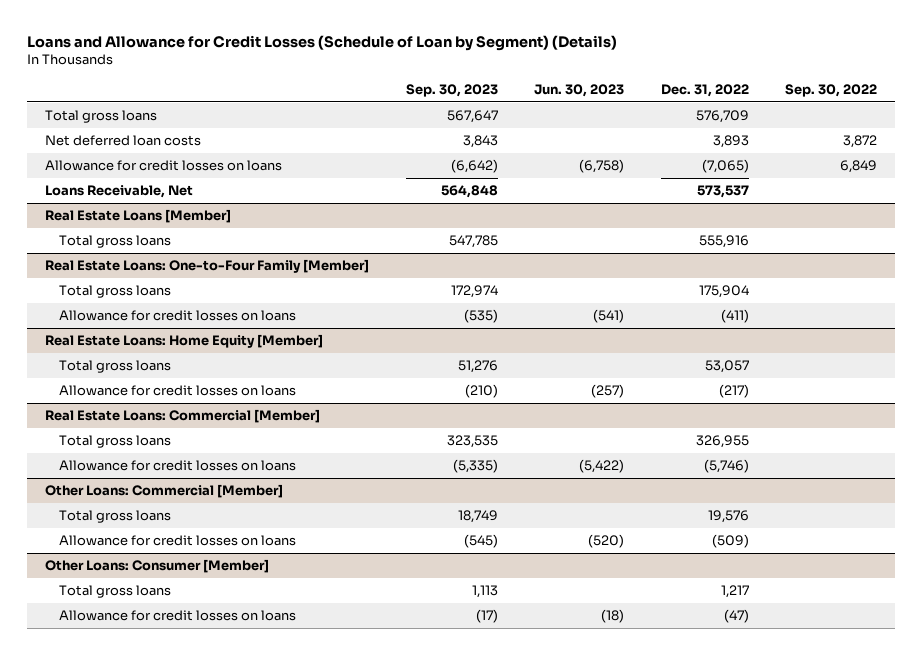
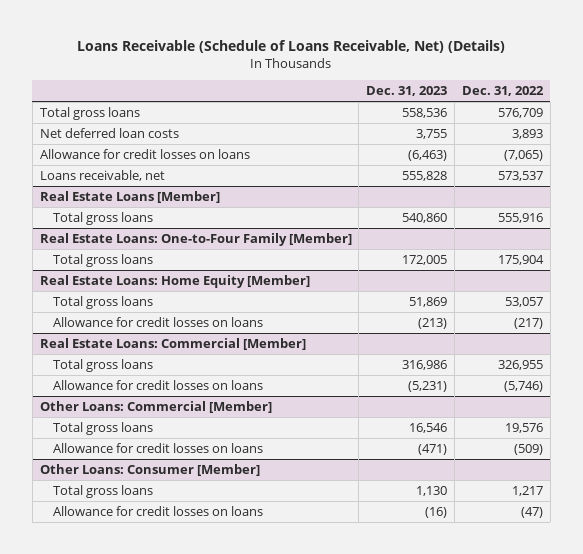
- Loans and Allowance for Credit Losses (Schedule of Loan by Segment) (Details)
+ Loans Receivable (Schedule of Loans Receivable, Net) (Details)
- | Sep. 30, 2023 | Jun. 30, 2023 | Dec. 31, 2022 | Sep. 30, 2022
+ | Dec. 31, 2023 | Dec. 31, 2022
- Loans Receivable, Net | 564,848 | | 573,537 |
+ Loans receivable, net | 555,828 | 573,537
@ Real Estate Loans: One-to-Four Family [Member]
- Allowance for credit losses on loans | (535) | (541) | (411) |

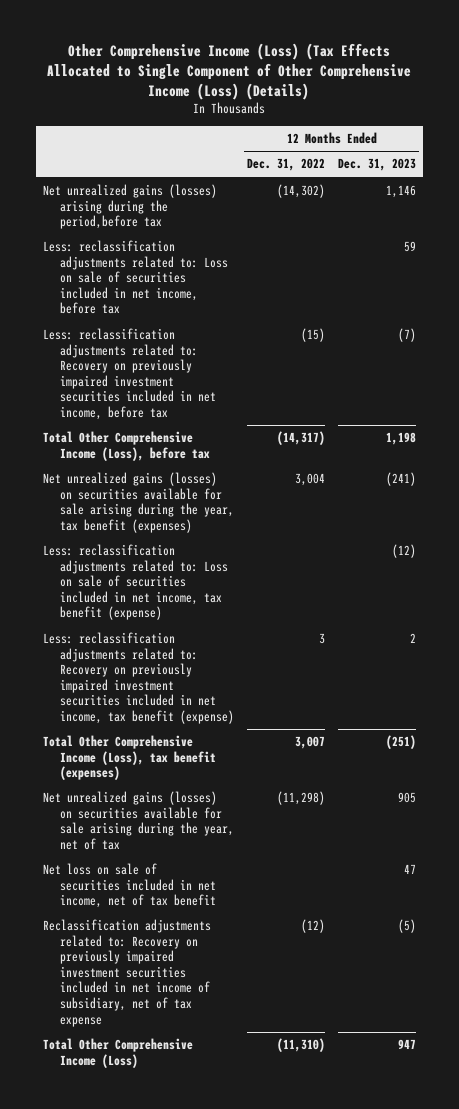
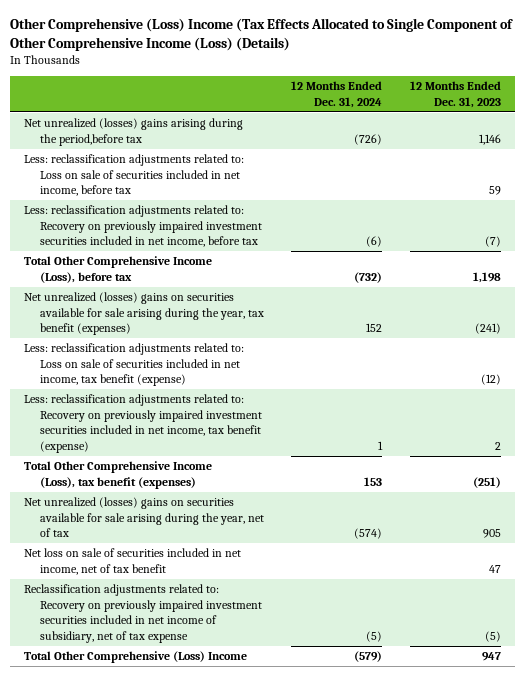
- Other Comprehensive Income (Loss) (Tax Effects Allocated to Single Component of Other Comprehensive Income (Loss) (Details)
+ Other Comprehensive (Loss) Income (Tax Effects Allocated to Single Component of Other Comprehensive Income (Loss) (Details)
- | 12 Months Ended Dec. 31, 2022 | 12 Months Ended Dec. 31, 2023
+ | 12 Months Ended Dec. 31, 2024 | 12 Months Ended Dec. 31, 2023
- Net unrealized gains (losses) arising during the period,before tax | (14,302) | 1,146
+ Net unrealized (losses) gains arising during the period,before tax | (726) | 1,146
- Net unrealized gains (losses) on securities available for sale arising during the year, tax benefit (expenses) | 3,004 | (241)
+ Net unrealized (losses) gains on securities available for sale arising during the year, tax benefit (expenses) | 152 | (241)
- Net unrealized gains (losses) on securities available for sale arising during the year, net of tax | (11,298) | 905
+ Net unrealized (losses) gains on securities available for sale arising during the year, net of tax | (574) | 905
- Total Other Comprehensive Income (Loss) | (11,310) | 947
+ Total Other Comprehensive (Loss) Income | (579) | 947

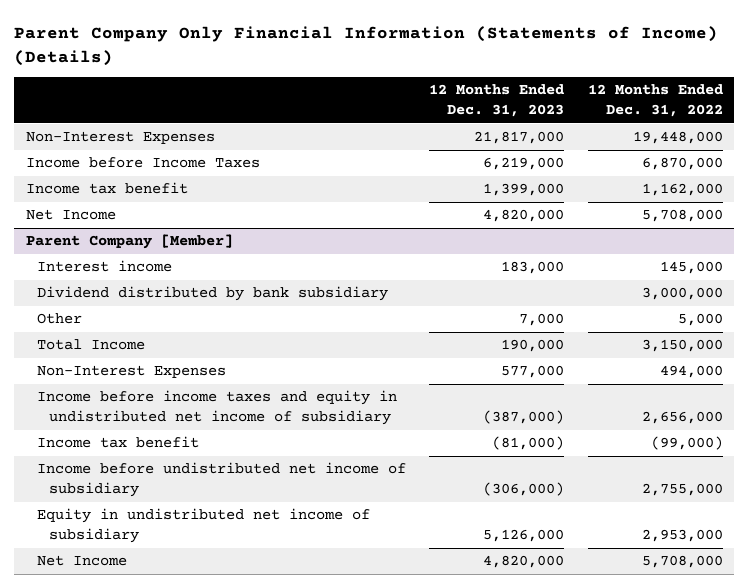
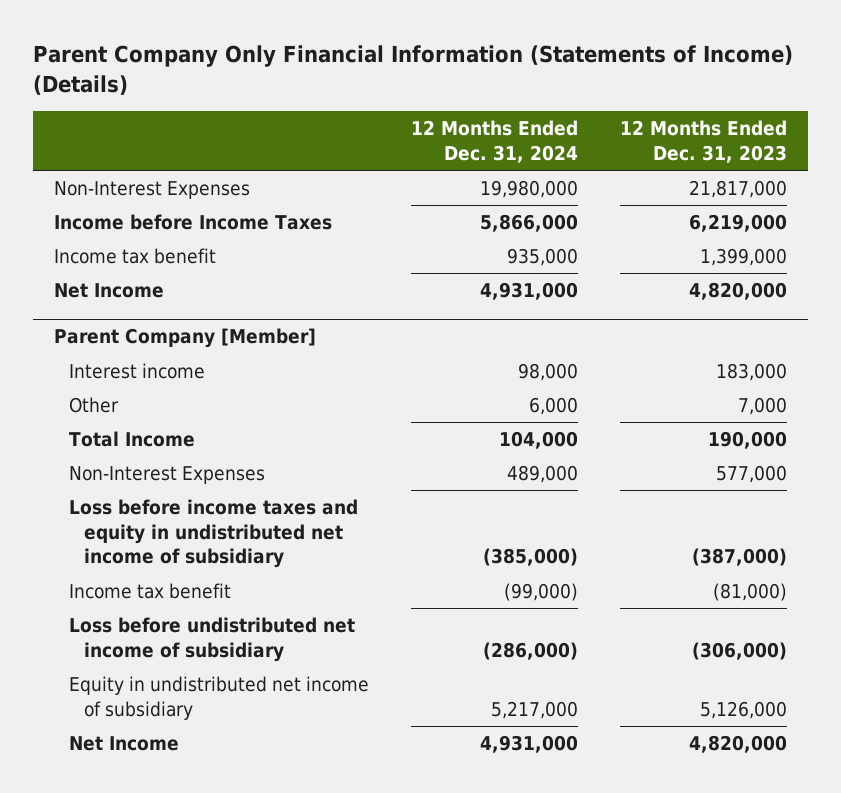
- | 12 Months Ended Dec. 31, 2023 | 12 Months Ended Dec. 31, 2022
+ | 12 Months Ended Dec. 31, 2024 | 12 Months Ended Dec. 31, 2023
@ Parent Company [Member]
- Dividend distributed by bank subsidiary | | 3,000,000
- Income before income taxes and equity in undistributed net income of subsidiary | (387,000) | 2,656,000
+ Loss before income taxes and equity in undistributed net income of subsidiary | (385,000) | (387,000)
- Income before undistributed net income of subsidiary | (306,000) | 2,755,000
+ Loss before undistributed net income of subsidiary | (286,000) | (306,000)

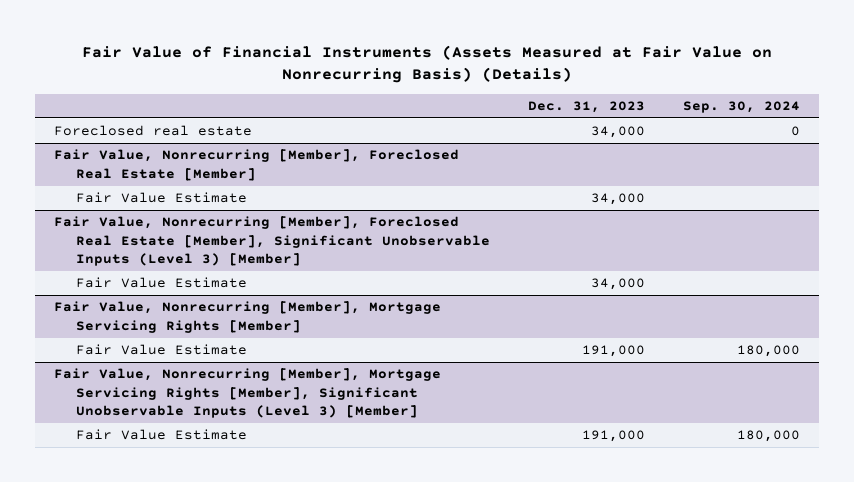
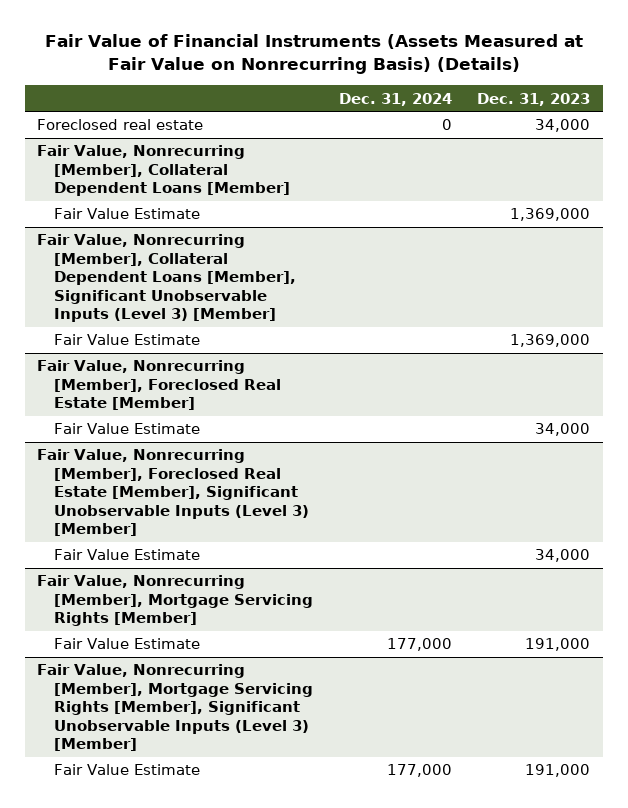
- | Dec. 31, 2023 | Sep. 30, 2024
+ | Dec. 31, 2024 | Dec. 31, 2023
+ Fair Value, Nonrecurring [Member], Collateral Dependent Loans [Member]
+ Fair Value Estimate | | 1,369,000
+ Fair Value, Nonrecurring [Member], Collateral Dependent Loans [Member], Significant Unobservable Inputs (Level 3) [Member]
+ Fair Value Estimate | | 1,369,000

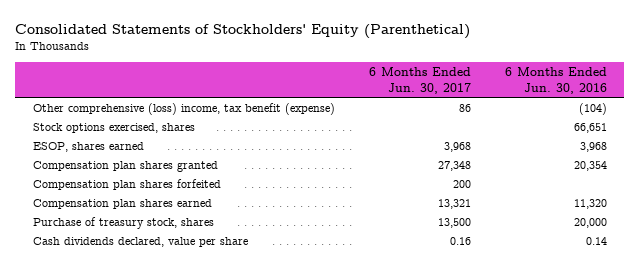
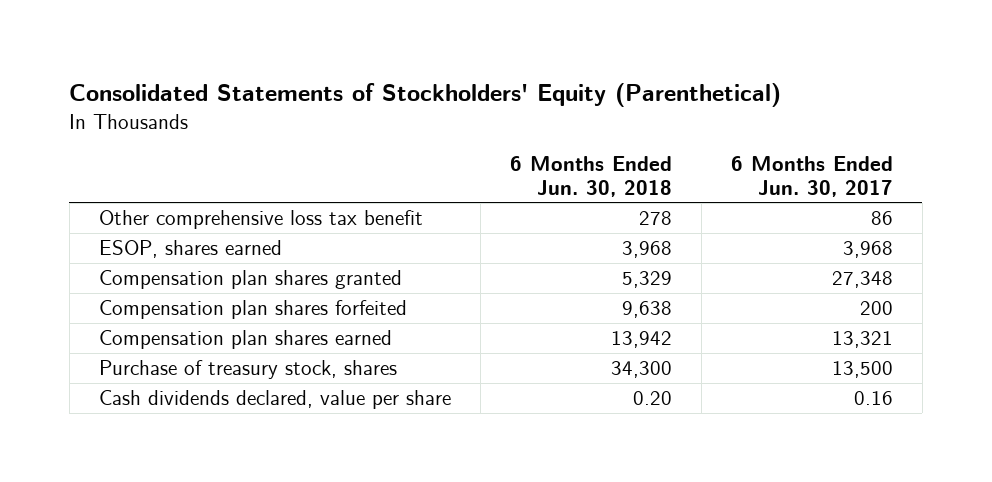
- | 6 Months Ended Jun. 30, 2017 | 6 Months Ended Jun. 30, 2016
+ | 6 Months Ended Jun. 30, 2018 | 6 Months Ended Jun. 30, 2017
- Other comprehensive (loss) income, tax benefit (expense) | 86 | (104)
- Stock options exercised, shares | | 66,651
+ Other comprehensive loss tax benefit | 278 | 86

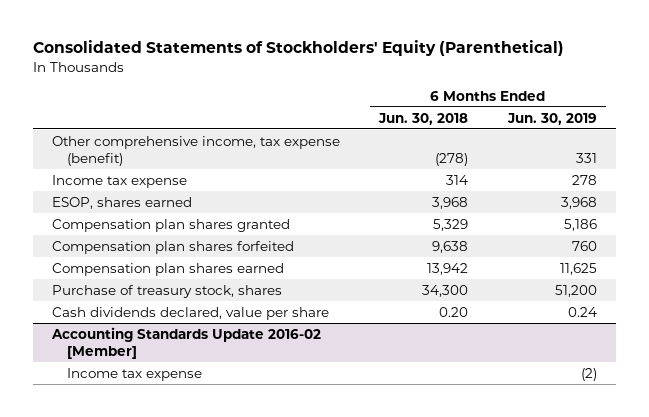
- | 6 Months Ended Jun. 30, 2018 | 6 Months Ended Jun. 30, 2017
+ | 6 Months Ended Jun. 30, 2018 | 6 Months Ended Jun. 30, 2019
- Other comprehensive loss tax benefit | 278 | 86
+ Other comprehensive income, tax expense (benefit) | (278) | 331
+ Income tax expense | 314 | 278
+ Accounting Standards Update 2016-02 [Member]
+ Income tax expense | | (2)

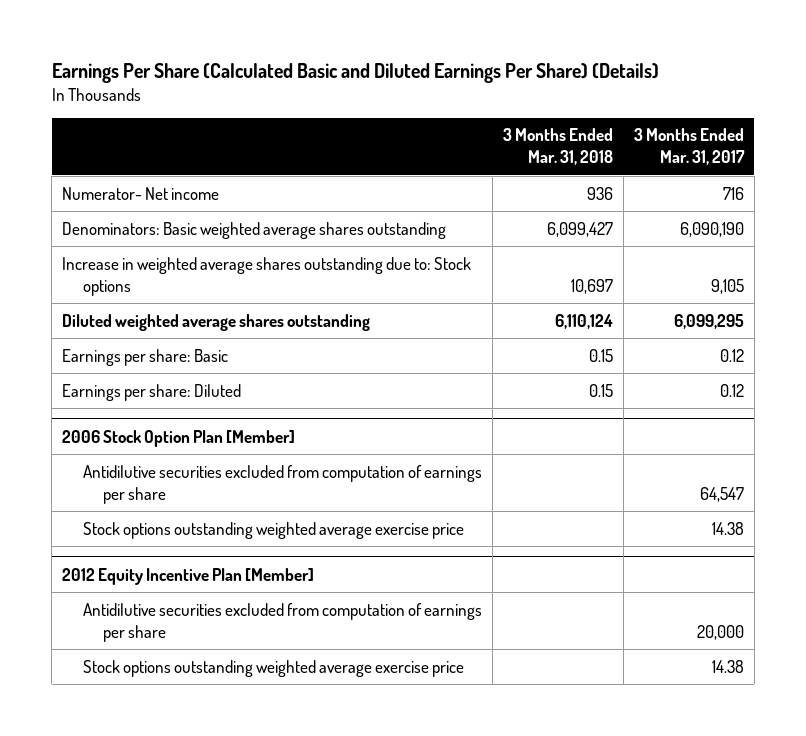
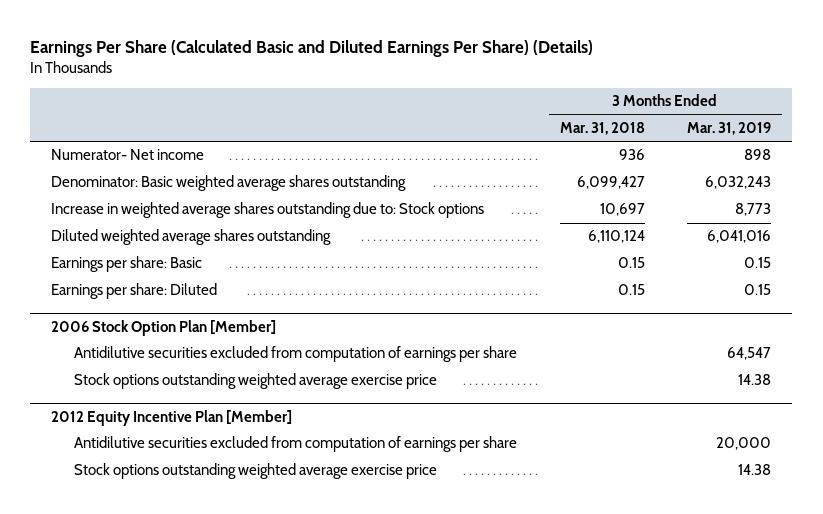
- | 3 Months Ended Mar. 31, 2018 | 3 Months Ended Mar. 31, 2017
+ | 3 Months Ended Mar. 31, 2018 | 3 Months Ended Mar. 31, 2019
- Denominators: Basic weighted average shares outstanding | 6,099,427 | 6,090,190
+ Denominator: Basic weighted average shares outstanding | 6,099,427 | 6,032,243

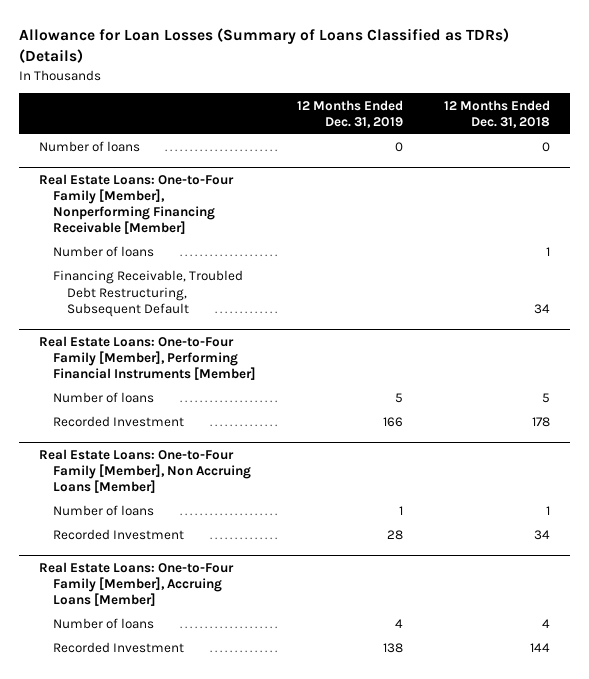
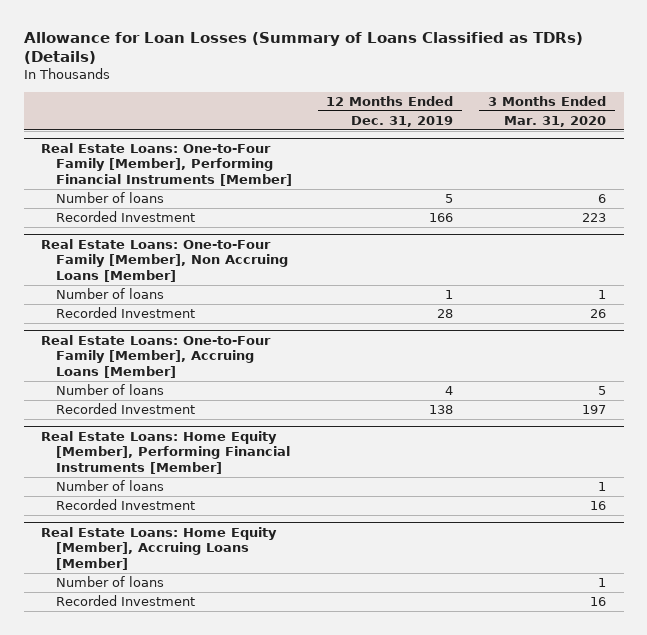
- | 12 Months Ended Dec. 31, 2019 | 12 Months Ended Dec. 31, 2018
+ | 12 Months Ended Dec. 31, 2019 | 3 Months Ended Mar. 31, 2020
- Number of loans | 0 | 0
- Real Estate Loans: One-to-Four Family [Member], Nonperforming Financing Receivable [Member]
- Number of loans | | 1
- Financing Receivable, Troubled Debt Restructuring, Subsequent Default | | 34
+ Real Estate Loans: Home Equity [Member], Performing Financial Instruments [Member]
+ Number of loans | | 1
+ Recorded Investment | | 16
+ Real Estate Loans: Home Equity [Member], Accruing Loans [Member]
+ Number of loans | | 1
+ Recorded Investment | | 16

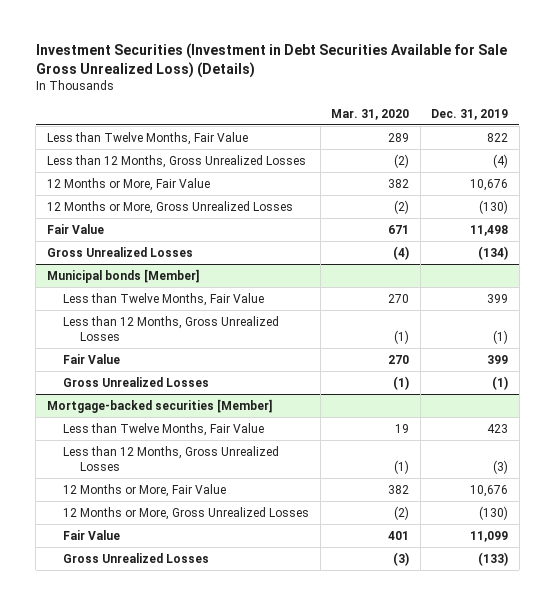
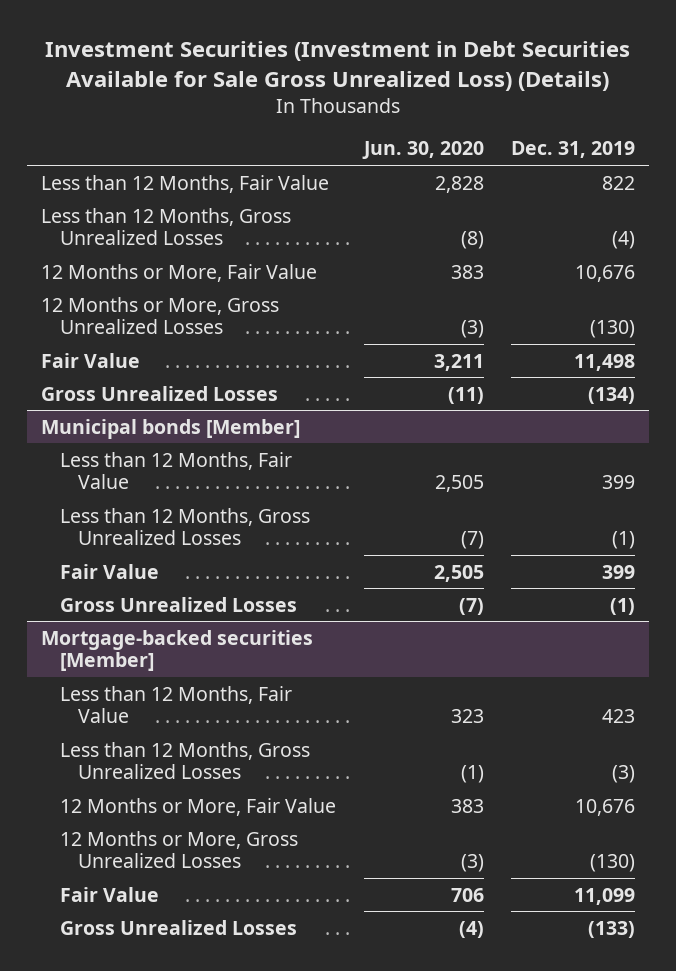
- | Mar. 31, 2020 | Dec. 31, 2019
+ | Jun. 30, 2020 | Dec. 31, 2019
- Less than Twelve Months, Fair Value | 289 | 822
+ Less than 12 Months, Fair Value | 2,828 | 822
@ Municipal bonds [Member]
- Less than Twelve Months, Fair Value | 270 | 399
+ Less than 12 Months, Fair Value | 2,505 | 399
@ Mortgage-backed securities [Member]
- Less than Twelve Months, Fair Value | 19 | 423
+ Less than 12 Months, Fair Value | 323 | 423

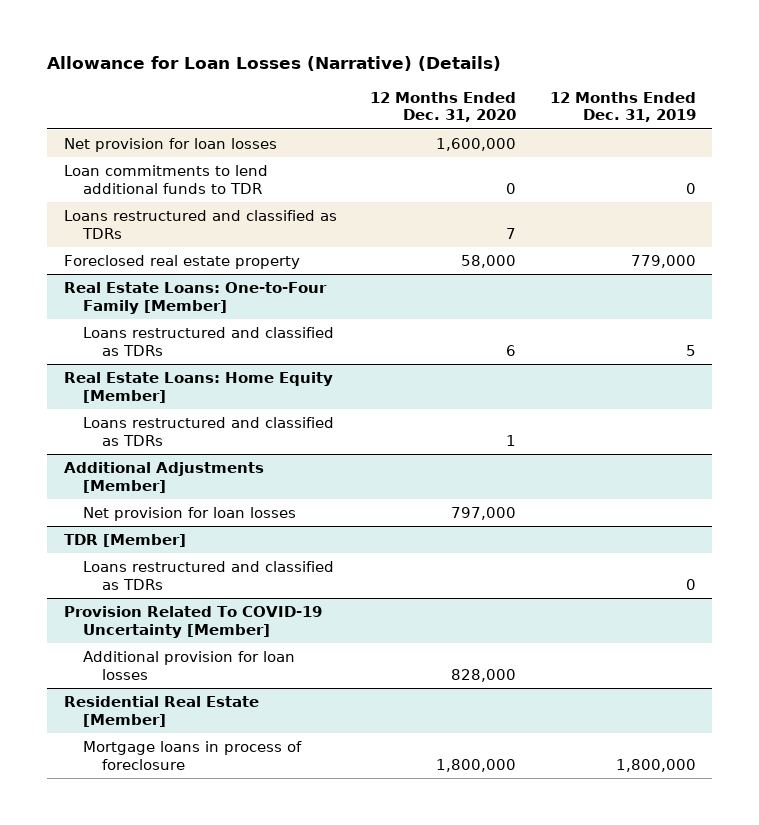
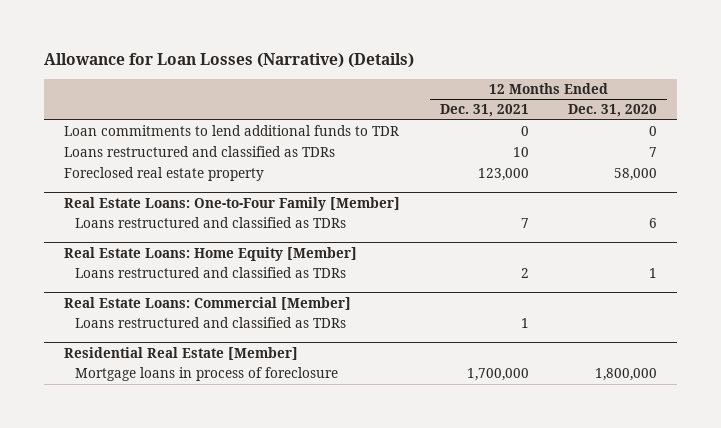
- | 12 Months Ended Dec. 31, 2020 | 12 Months Ended Dec. 31, 2019
+ | 12 Months Ended Dec. 31, 2021 | 12 Months Ended Dec. 31, 2020
- Net provision for loan losses | 1,600,000 |
- Additional Adjustments [Member]
- Net provision for loan losses | 797,000 |
- TDR [Member]
+ Real Estate Loans: Commercial [Member]
- Provision Related To COVID-19 Uncertainty [Member]
- Additional provision for loan losses | 828,000 |

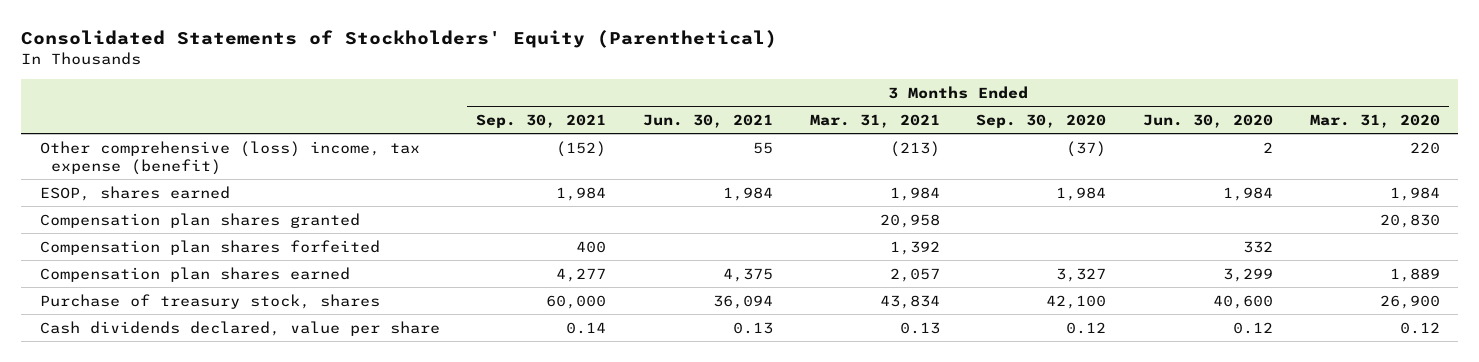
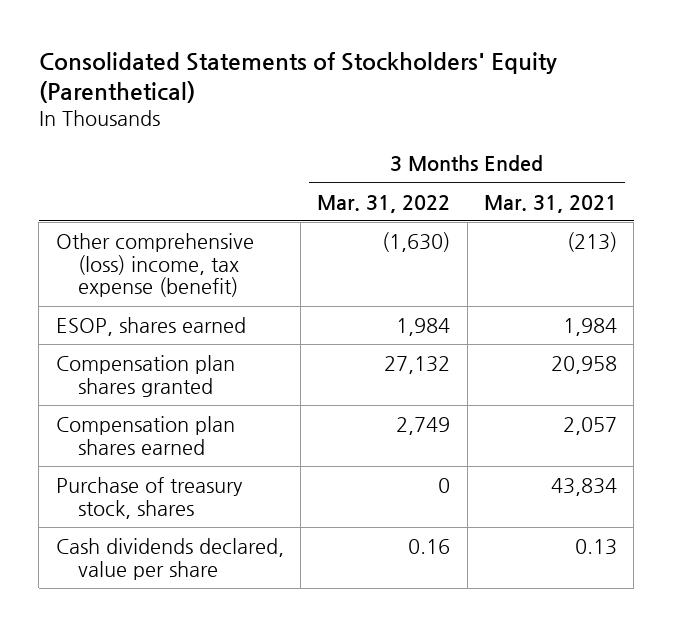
- | 3 Months Ended Sep. 30, 2021 | 3 Months Ended Jun. 30, 2021 | 3 Months Ended Mar. 31, 2021 | 3 Months Ended Sep. 30, 2020 | 3 Months Ended Jun. 30, 2020 | 3 Months Ended Mar. 31, 2020
+ | 3 Months Ended Mar. 31, 2022 | 3 Months Ended Mar. 31, 2021
- Compensation plan shares forfeited | 400 | | 1,392 | | 332 |

